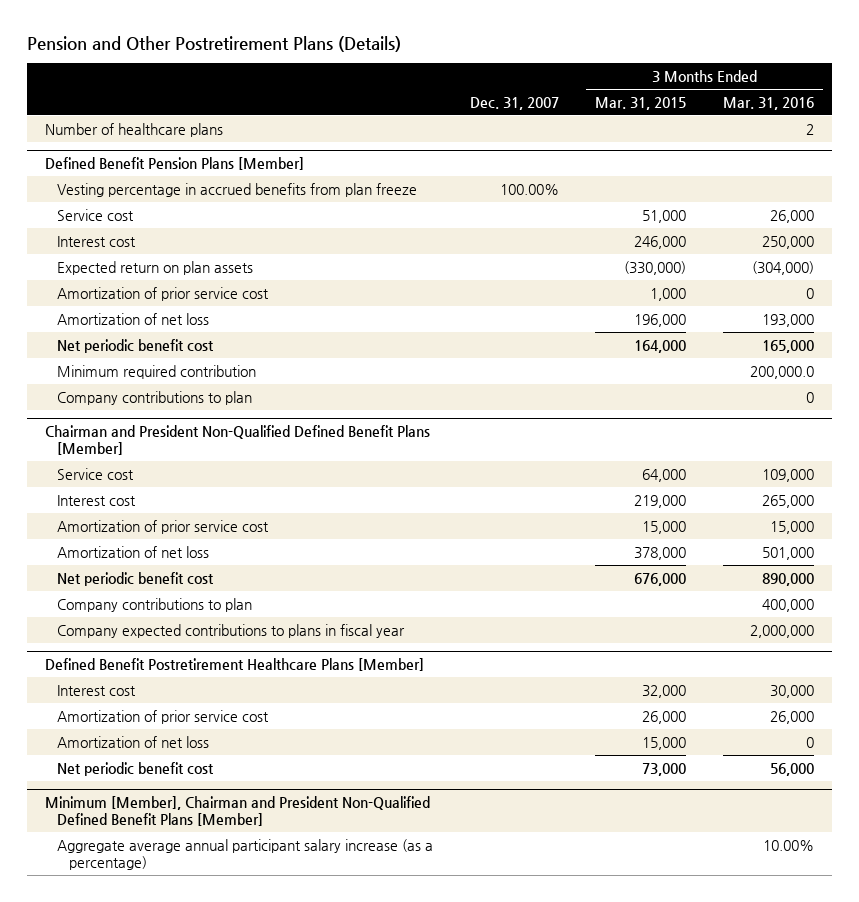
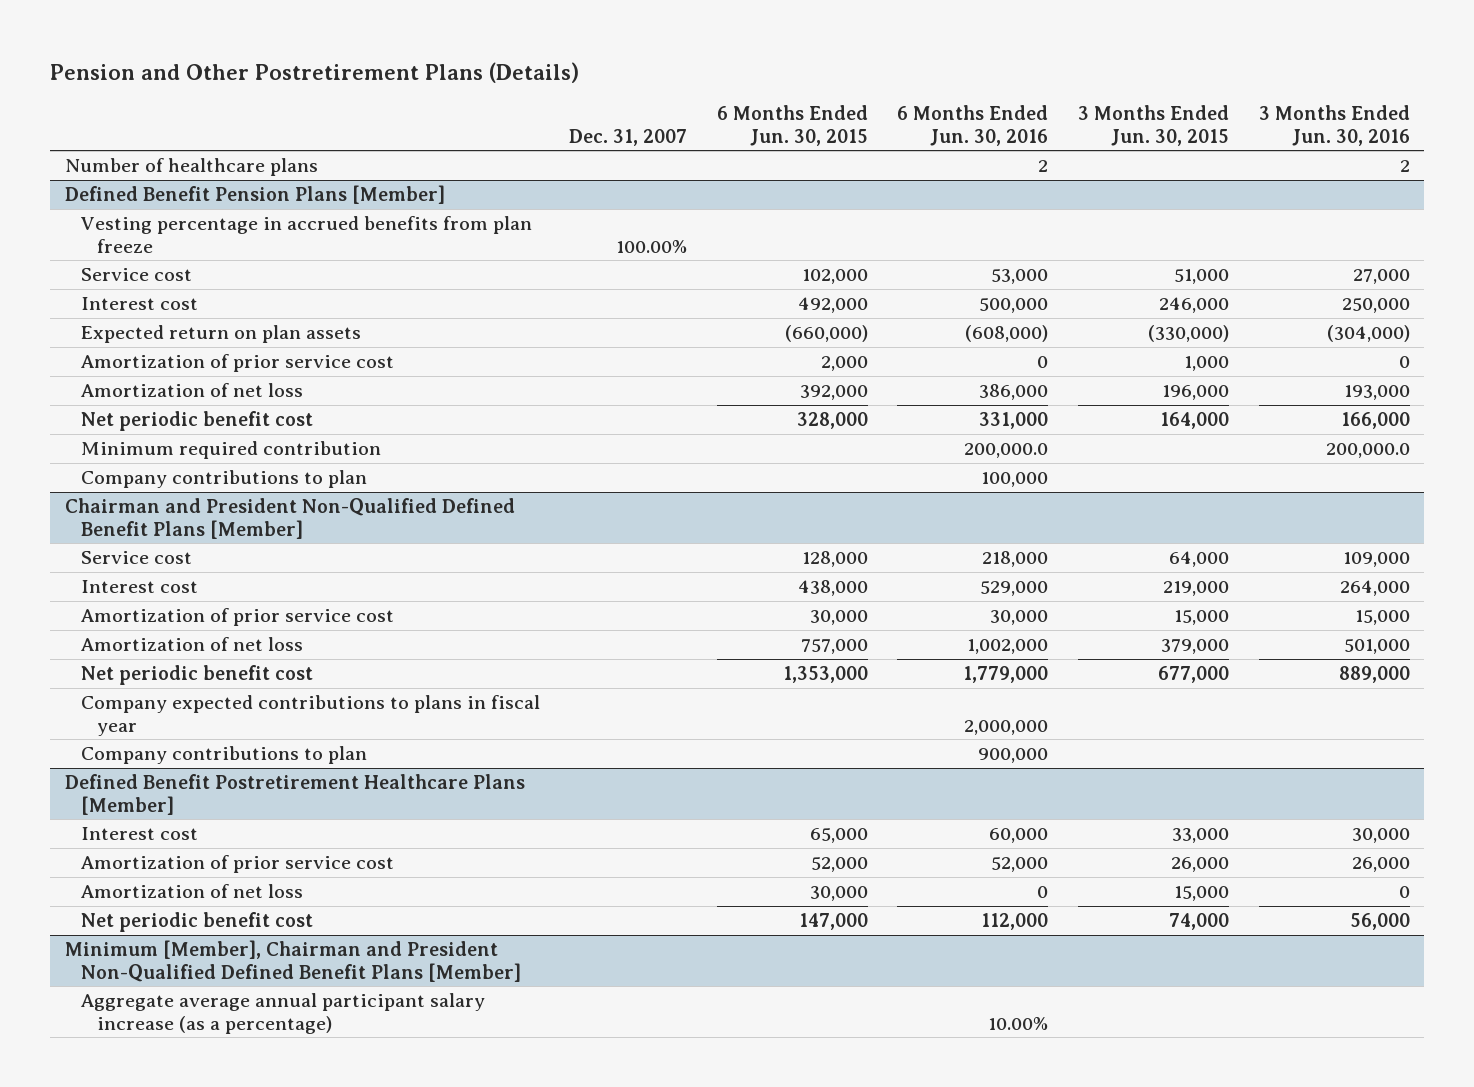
- | Dec. 31, 2007 | 3 Months Ended Mar. 31, 2015 | 3 Months Ended Mar. 31, 2016
+ | Dec. 31, 2007 | 6 Months Ended Jun. 30, 2015 | 6 Months Ended Jun. 30, 2016 | 3 Months Ended Jun. 30, 2015 | 3 Months Ended Jun. 30, 2016
@ Chairman and President Non-Qualified Defined Benefit Plans [Member]
moved down: Company contributions to plan | | | 900,000 | |

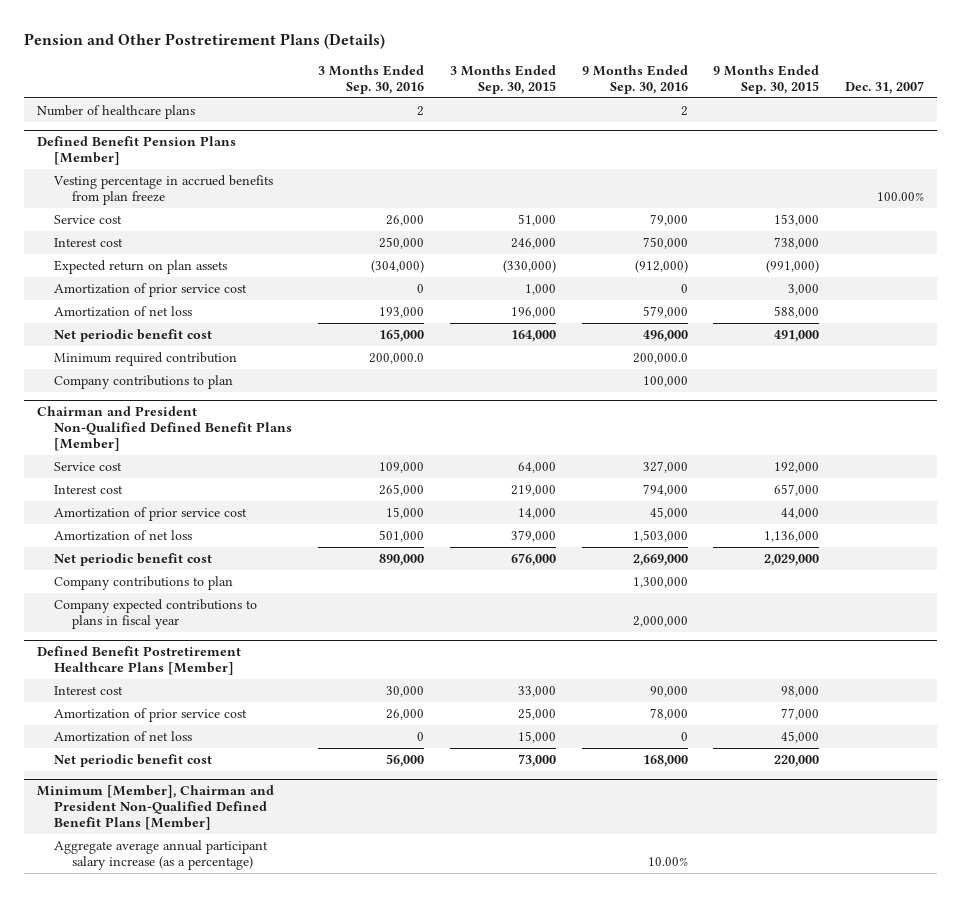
- | Dec. 31, 2007 | 6 Months Ended Jun. 30, 2015 | 6 Months Ended Jun. 30, 2016 | 3 Months Ended Jun. 30, 2015 | 3 Months Ended Jun. 30, 2016
+ | 3 Months Ended Sep. 30, 2016 | 3 Months Ended Sep. 30, 2015 | 9 Months Ended Sep. 30, 2016 | 9 Months Ended Sep. 30, 2015 | Dec. 31, 2007
@ Chairman and President Non-Qualified Defined Benefit Plans [Member]
moved down: Company expected contributions to plans in fiscal year | | | 2,000,000 | |

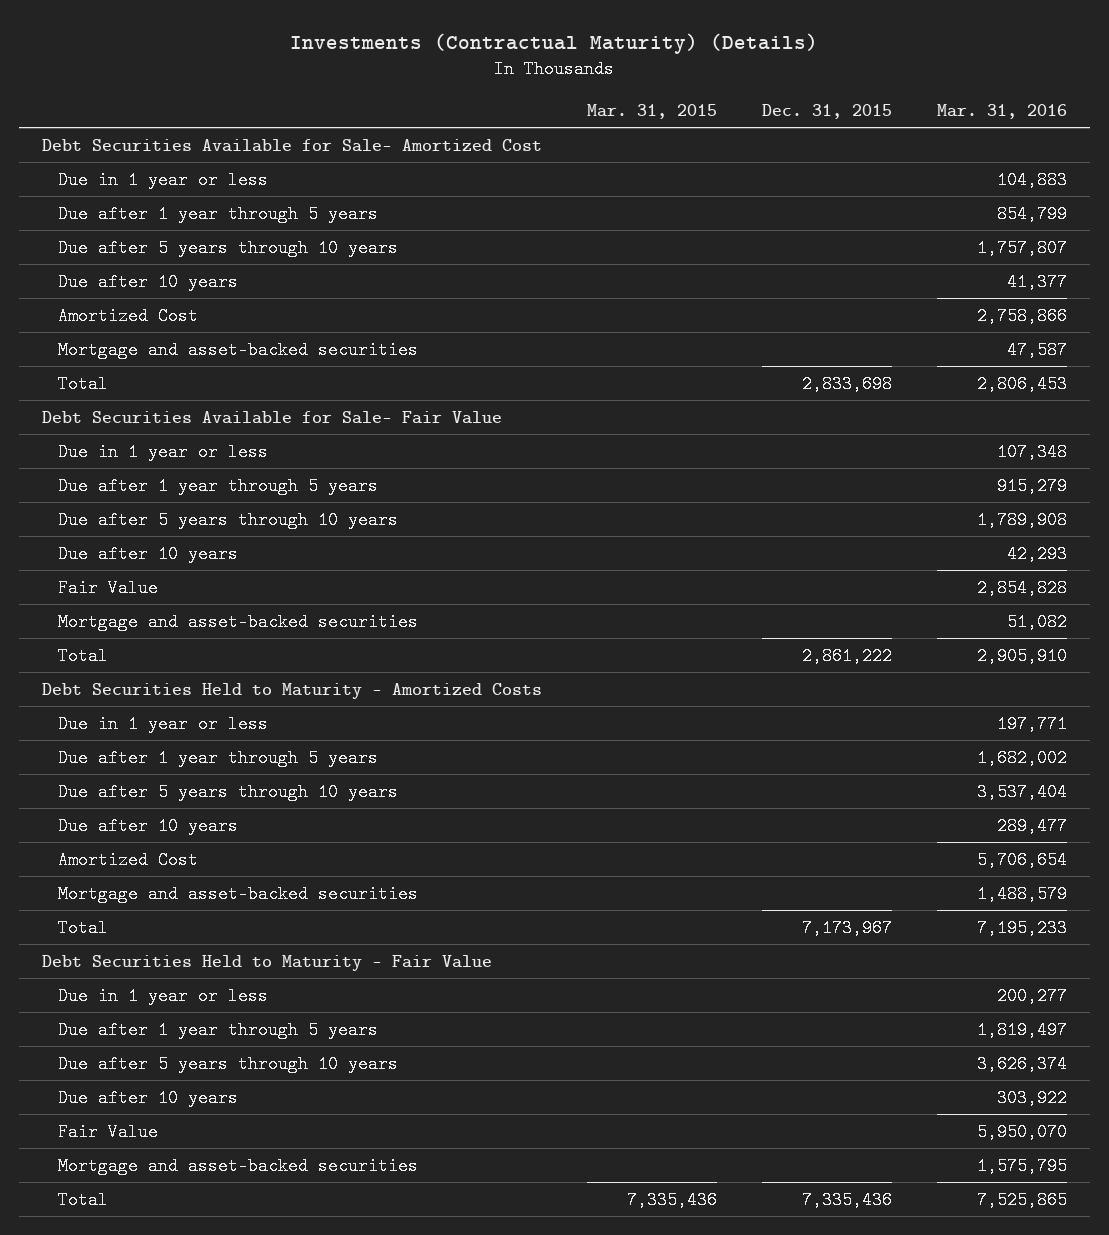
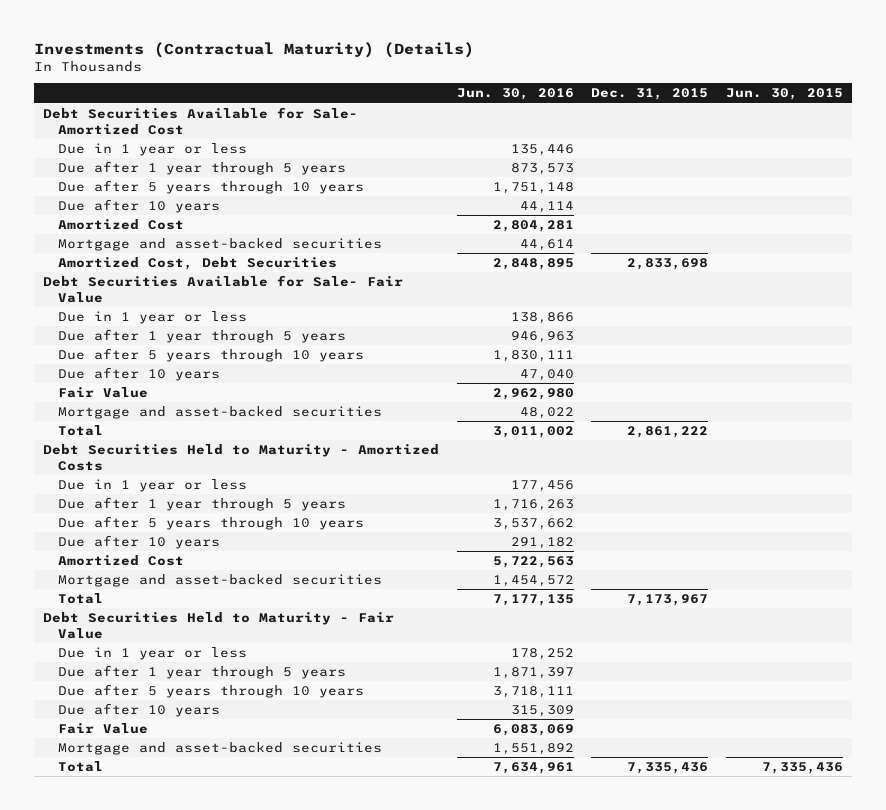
- | Mar. 31, 2015 | Dec. 31, 2015 | Mar. 31, 2016
+ | Jun. 30, 2016 | Dec. 31, 2015 | Jun. 30, 2015
- Total | | 2,833,698 | 2,806,453
+ Amortized Cost, Debt Securities | 2,848,895 | 2,833,698 |

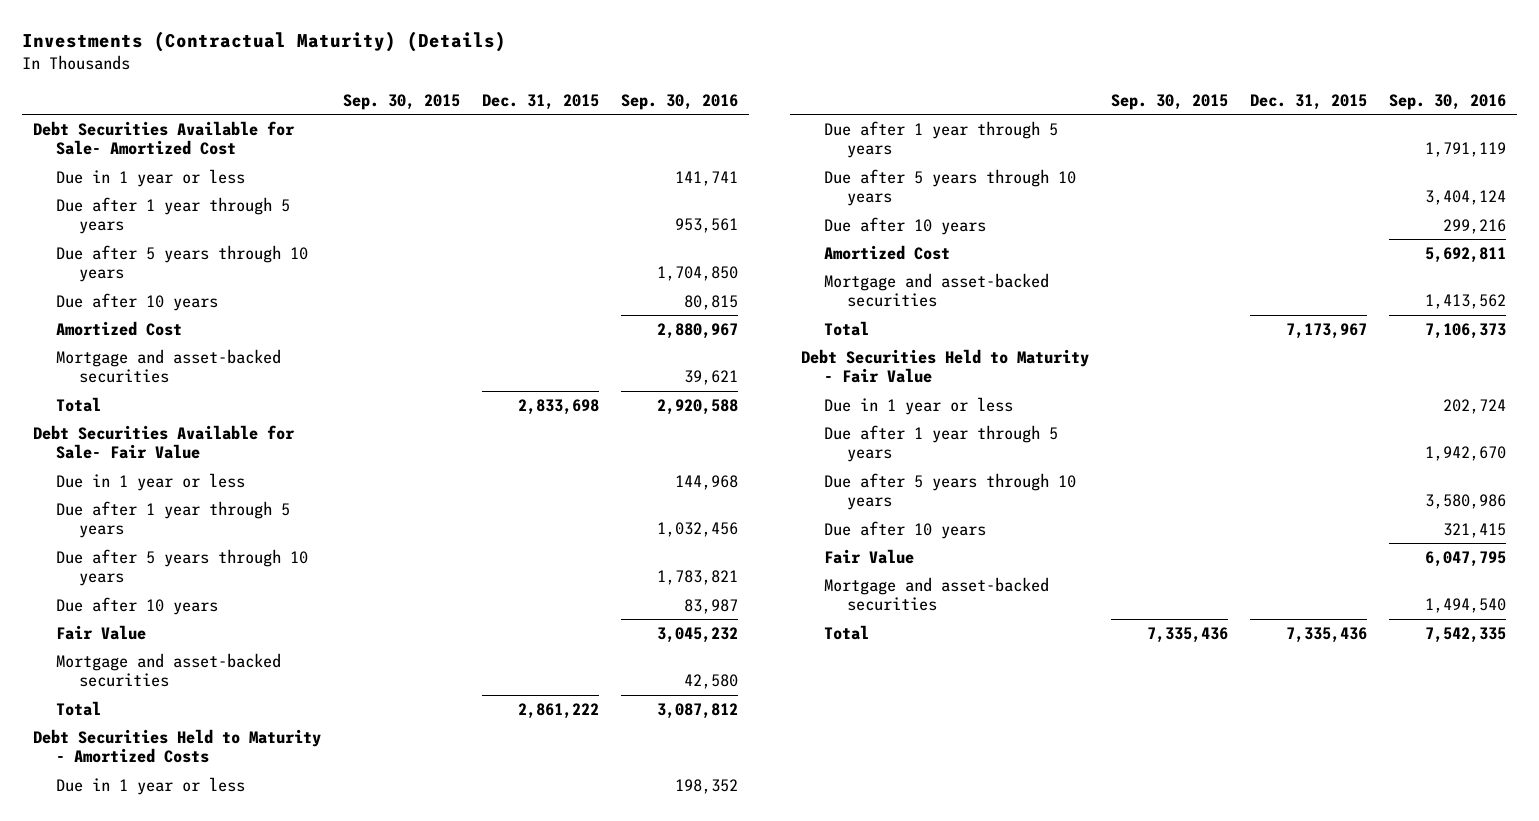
- | Jun. 30, 2016 | Dec. 31, 2015 | Jun. 30, 2015
+ | Sep. 30, 2015 | Dec. 31, 2015 | Sep. 30, 2016
- Amortized Cost, Debt Securities | 2,848,895 | 2,833,698 |
+ Total | | 2,833,698 | 2,920,588

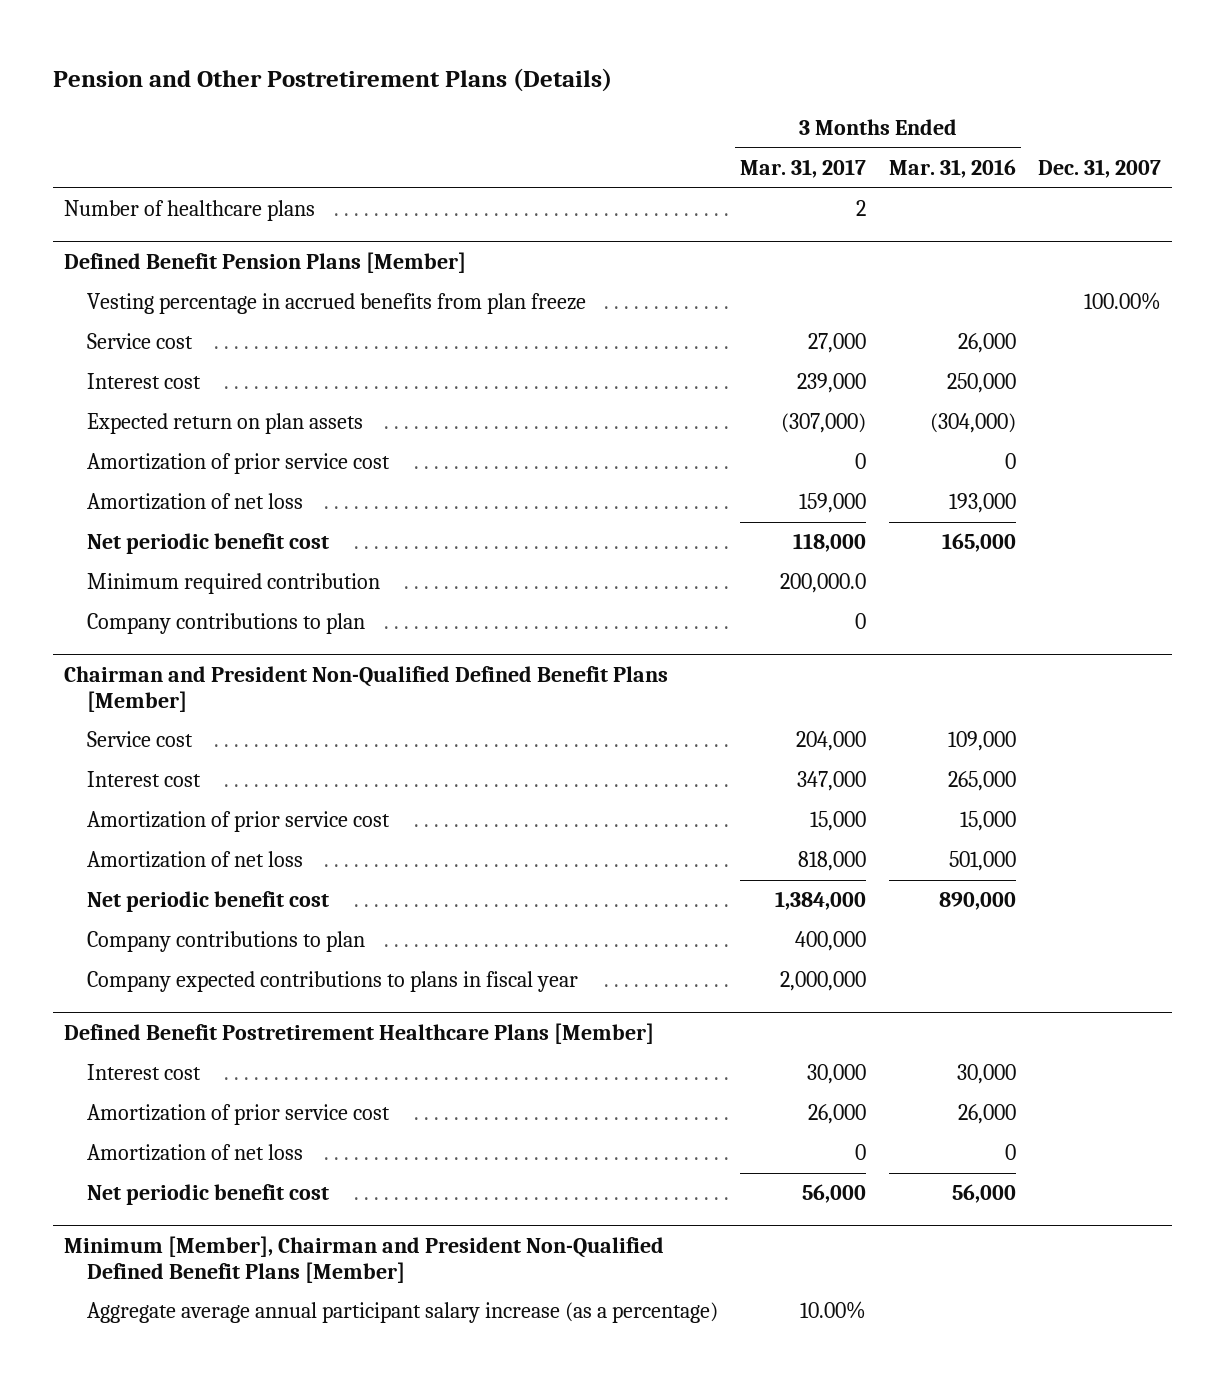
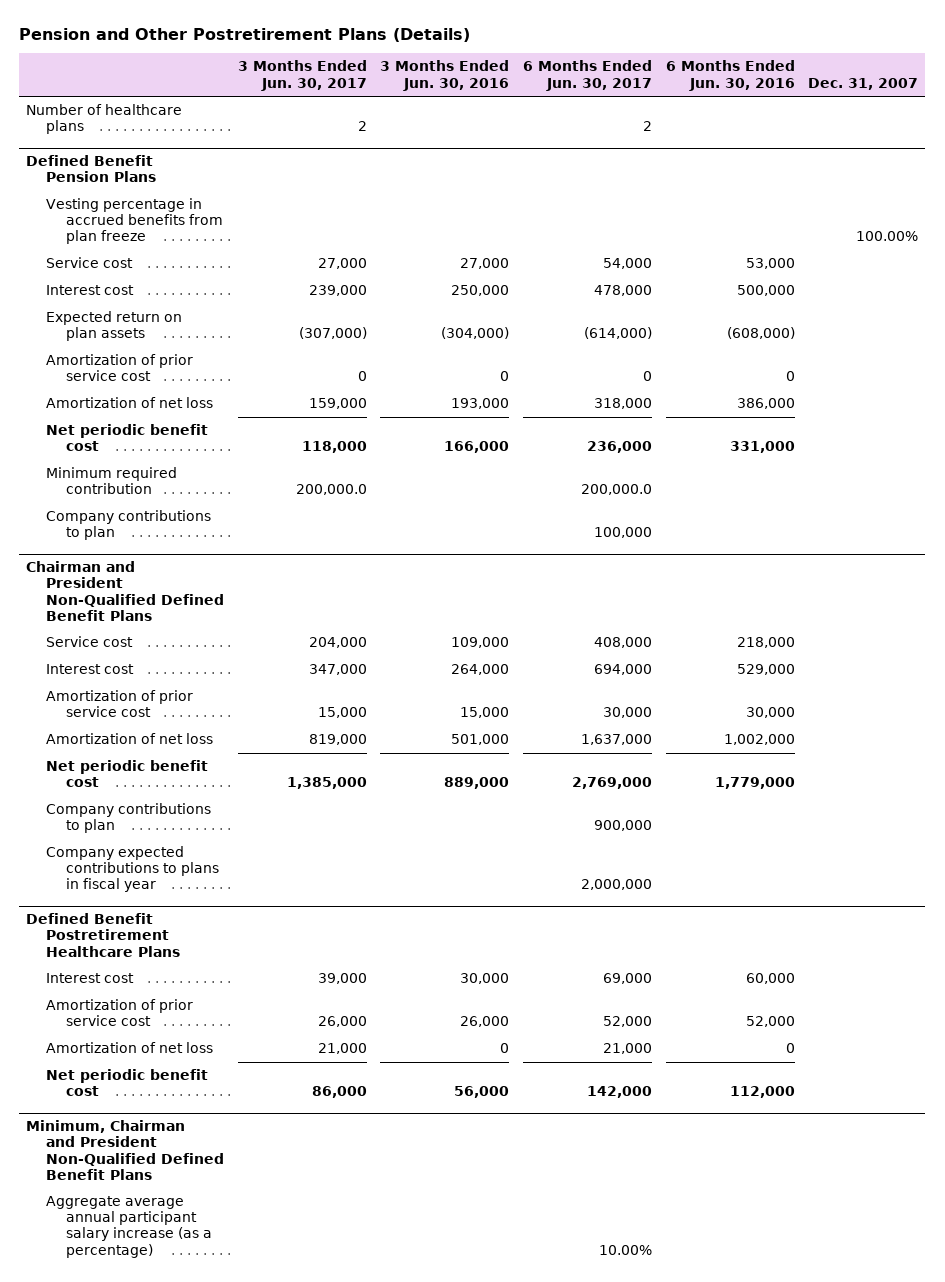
- | 3 Months Ended Mar. 31, 2017 | 3 Months Ended Mar. 31, 2016 | Dec. 31, 2007
+ | 3 Months Ended Jun. 30, 2017 | 3 Months Ended Jun. 30, 2016 | 6 Months Ended Jun. 30, 2017 | 6 Months Ended Jun. 30, 2016 | Dec. 31, 2007
- Defined Benefit Pension Plans [Member]
+ Defined Benefit Pension Plans
- Chairman and President Non-Qualified Defined Benefit Plans [Member]
+ Chairman and President Non-Qualified Defined Benefit Plans
- Defined Benefit Postretirement Healthcare Plans [Member]
+ Defined Benefit Postretirement Healthcare Plans
- Minimum [Member], Chairman and President Non-Qualified Defined Benefit Plans [Member]
+ Minimum, Chairman and President Non-Qualified Defined Benefit Plans

